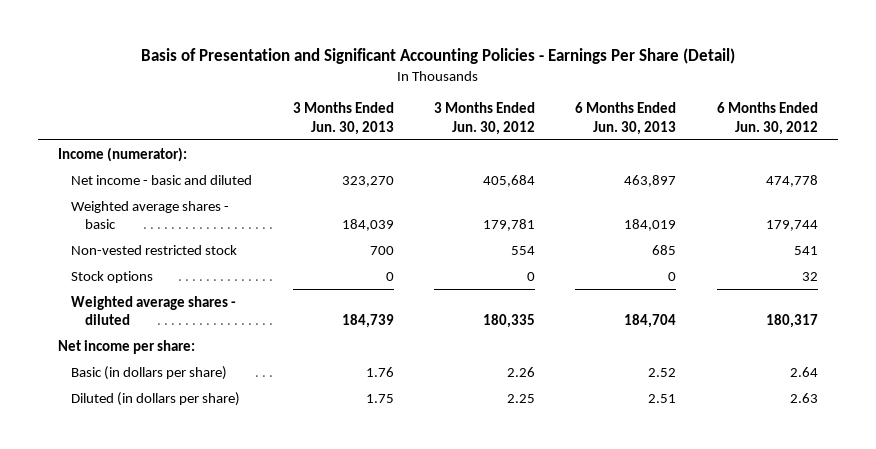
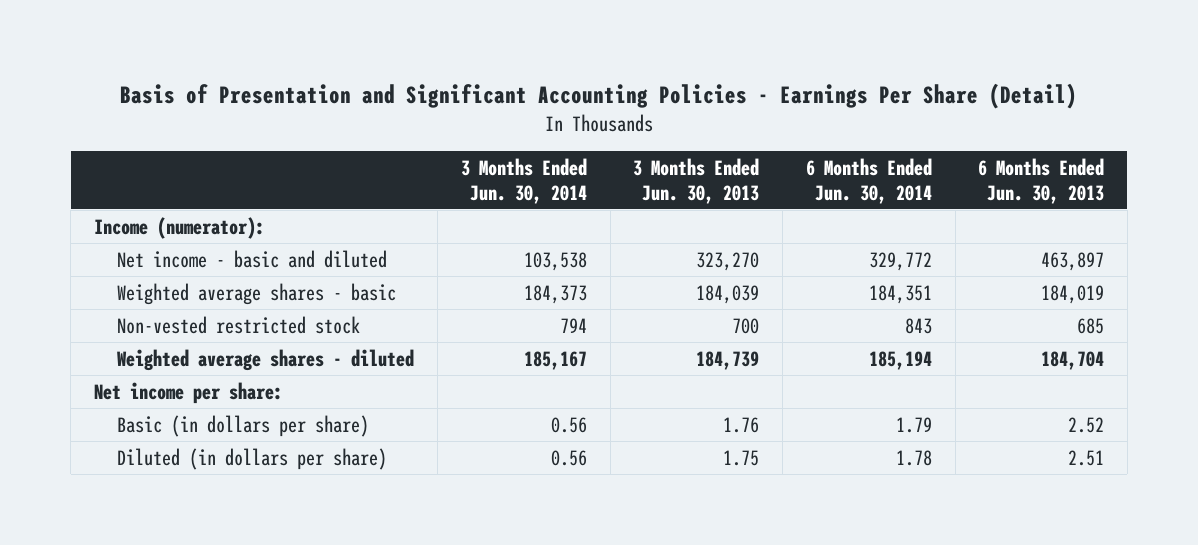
- | 3 Months Ended Jun. 30, 2013 | 3 Months Ended Jun. 30, 2012 | 6 Months Ended Jun. 30, 2013 | 6 Months Ended Jun. 30, 2012
+ | 3 Months Ended Jun. 30, 2014 | 3 Months Ended Jun. 30, 2013 | 6 Months Ended Jun. 30, 2014 | 6 Months Ended Jun. 30, 2013
- Stock options | 0 | 0 | 0 | 32

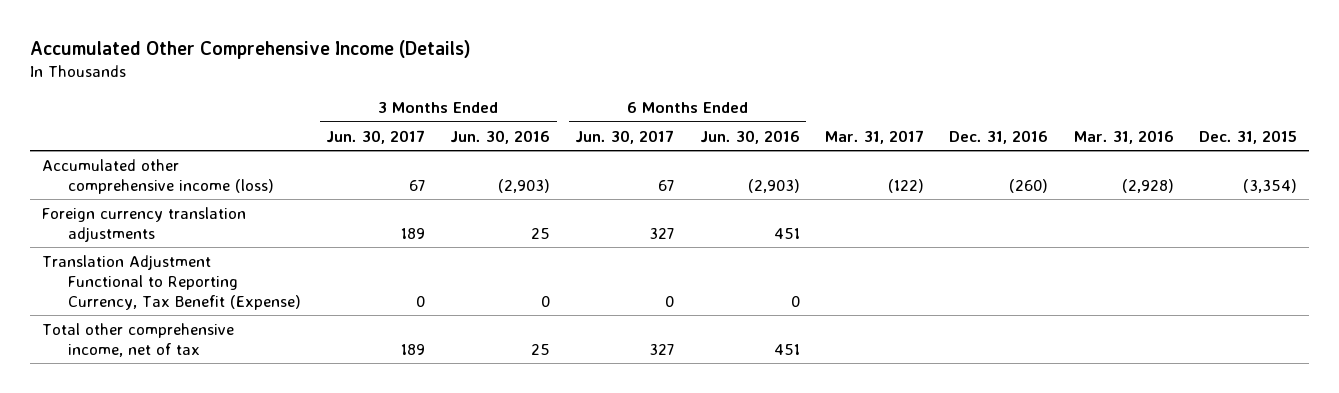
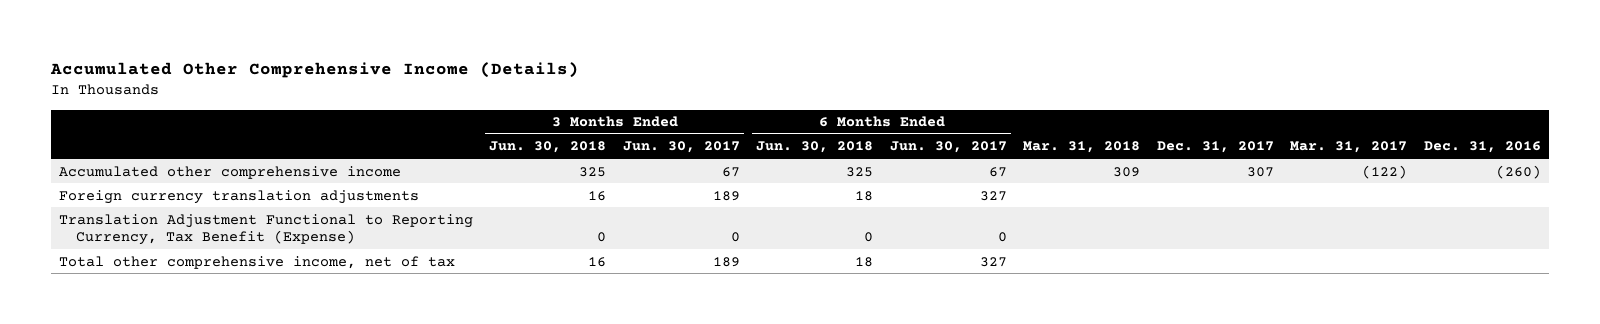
- | 3 Months Ended Jun. 30, 2017 | 3 Months Ended Jun. 30, 2016 | 6 Months Ended Jun. 30, 2017 | 6 Months Ended Jun. 30, 2016 | Mar. 31, 2017 | Dec. 31, 2016 | Mar. 31, 2016 | Dec. 31, 2015
+ | 3 Months Ended Jun. 30, 2018 | 3 Months Ended Jun. 30, 2017 | 6 Months Ended Jun. 30, 2018 | 6 Months Ended Jun. 30, 2017 | Mar. 31, 2018 | Dec. 31, 2017 | Mar. 31, 2017 | Dec. 31, 2016
- Accumulated other comprehensive income (loss) | 67 | (2,903) | 67 | (2,903) | (122) | (260) | (2,928) | (3,354)
+ Accumulated other comprehensive income | 325 | 67 | 325 | 67 | 309 | 307 | (122) | (260)

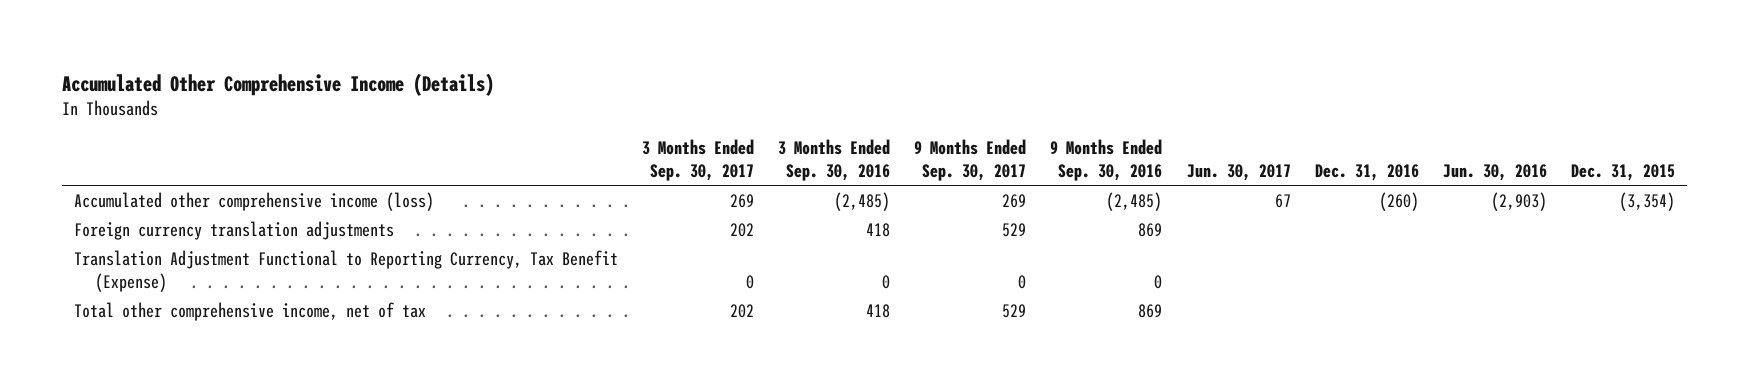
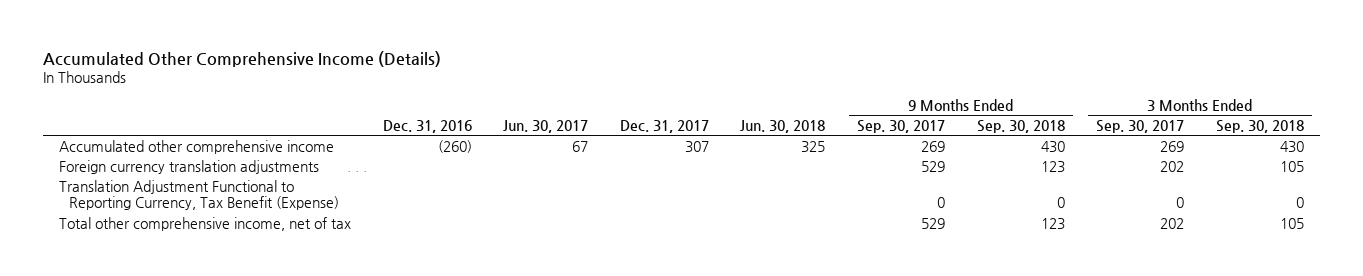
- | 3 Months Ended Sep. 30, 2017 | 3 Months Ended Sep. 30, 2016 | 9 Months Ended Sep. 30, 2017 | 9 Months Ended Sep. 30, 2016 | Jun. 30, 2017 | Dec. 31, 2016 | Jun. 30, 2016 | Dec. 31, 2015
+ | Dec. 31, 2016 | Jun. 30, 2017 | Dec. 31, 2017 | Jun. 30, 2018 | 9 Months Ended Sep. 30, 2017 | 9 Months Ended Sep. 30, 2018 | 3 Months Ended Sep. 30, 2017 | 3 Months Ended Sep. 30, 2018
- Accumulated other comprehensive income (loss) | 269 | (2,485) | 269 | (2,485) | 67 | (260) | (2,903) | (3,354)
+ Accumulated other comprehensive income | (260) | 67 | 307 | 325 | 269 | 430 | 269 | 430

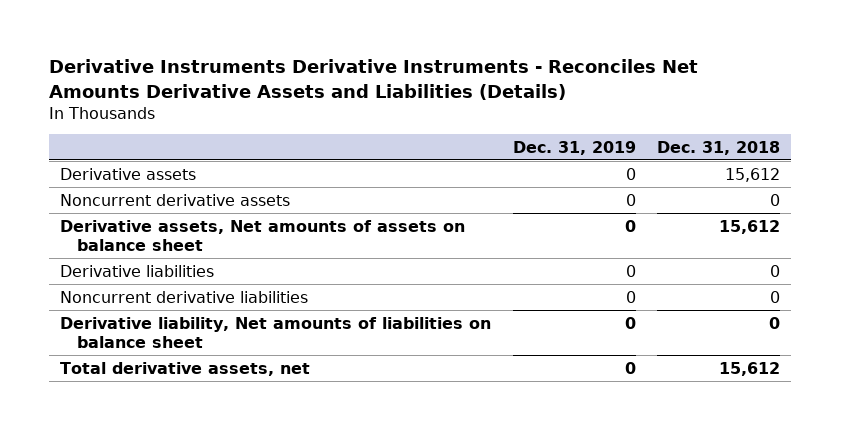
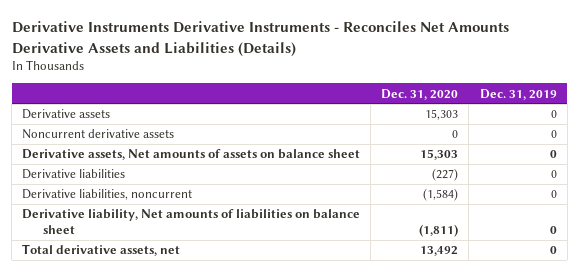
- | Dec. 31, 2019 | Dec. 31, 2018
+ | Dec. 31, 2020 | Dec. 31, 2019
- Noncurrent derivative liabilities | 0 | 0
+ Derivative liabilities, noncurrent | (1,584) | 0

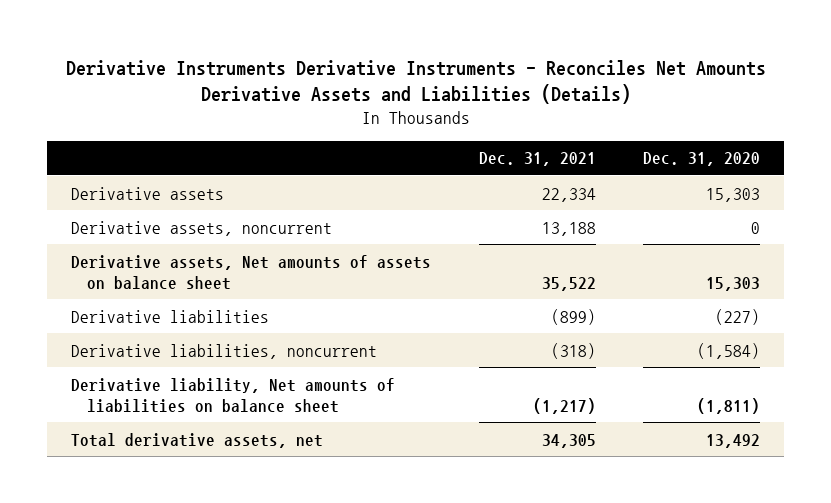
- | Dec. 31, 2020 | Dec. 31, 2019
+ | Dec. 31, 2021 | Dec. 31, 2020
- Noncurrent derivative assets | 0 | 0
+ Derivative assets, noncurrent | 13,188 | 0

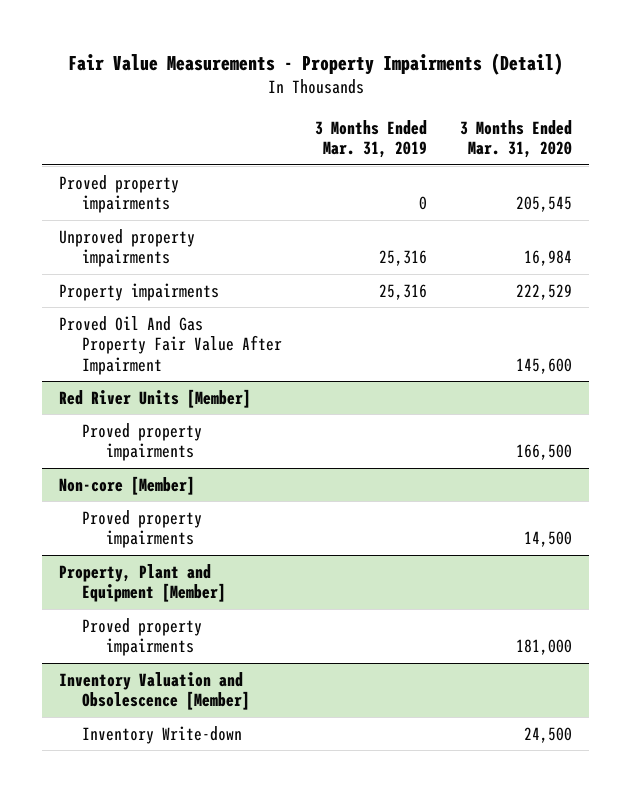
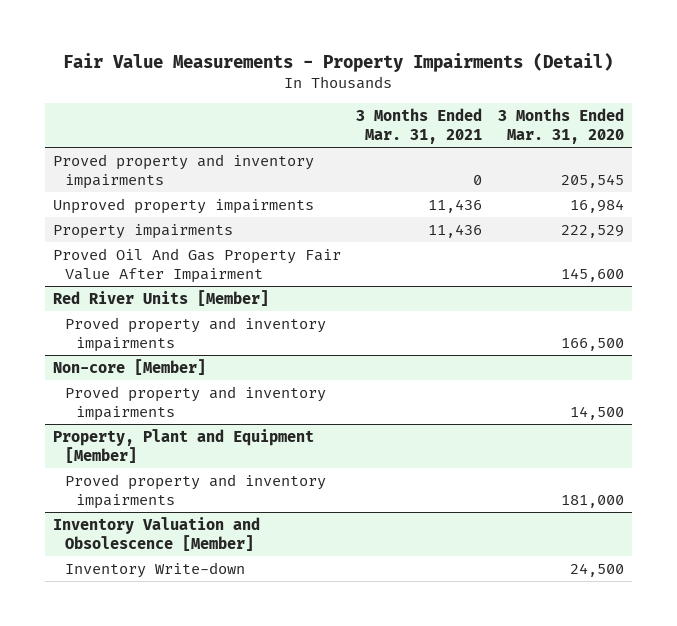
- | 3 Months Ended Mar. 31, 2019 | 3 Months Ended Mar. 31, 2020
+ | 3 Months Ended Mar. 31, 2021 | 3 Months Ended Mar. 31, 2020
- Proved property impairments | 0 | 205,545
+ Proved property and inventory impairments | 0 | 205,545
@ Red River Units [Member]
- Proved property impairments | | 166,500
+ Proved property and inventory impairments | | 166,500
@ Non-core [Member]
- Proved property impairments | | 14,500
+ Proved property and inventory impairments | | 14,500
@ Property, Plant and Equipment [Member]
- Proved property impairments | | 181,000
+ Proved property and inventory impairments | | 181,000

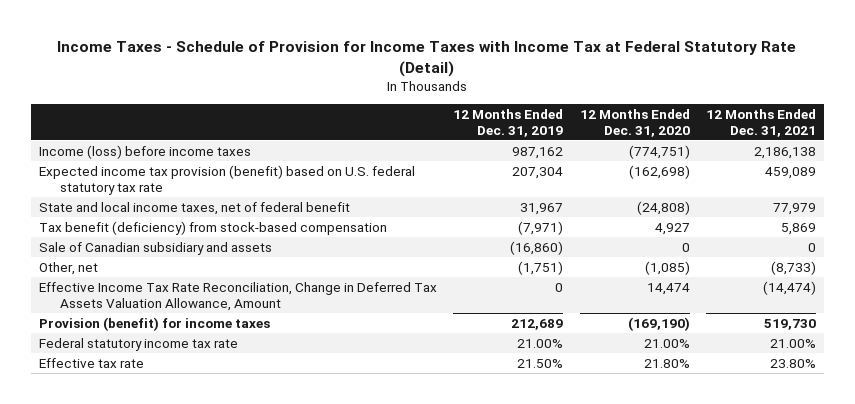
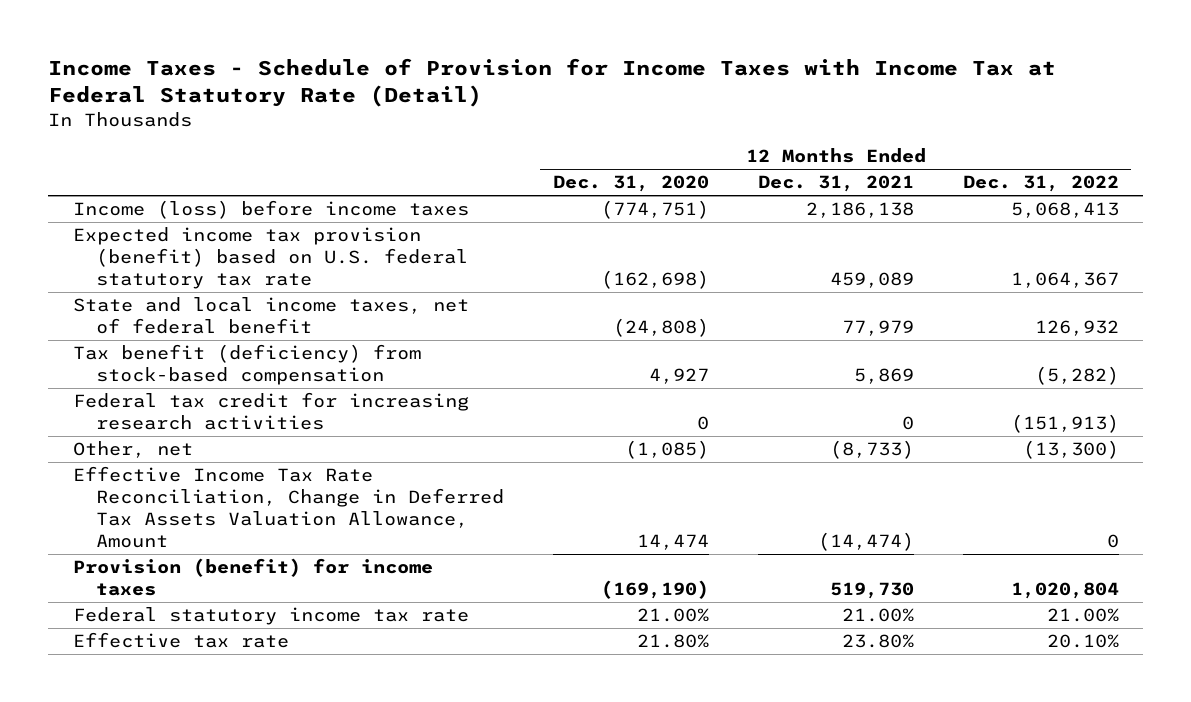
- | 12 Months Ended Dec. 31, 2019 | 12 Months Ended Dec. 31, 2020 | 12 Months Ended Dec. 31, 2021
+ | 12 Months Ended Dec. 31, 2020 | 12 Months Ended Dec. 31, 2021 | 12 Months Ended Dec. 31, 2022
- Sale of Canadian subsidiary and assets | (16,860) | 0 | 0
+ Federal tax credit for increasing research activities | 0 | 0 | (151,913)

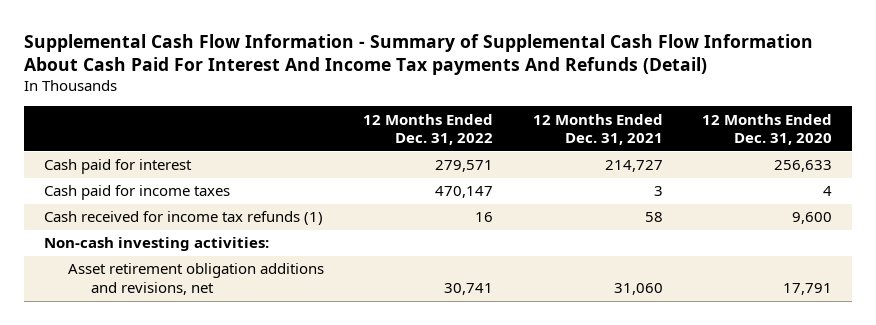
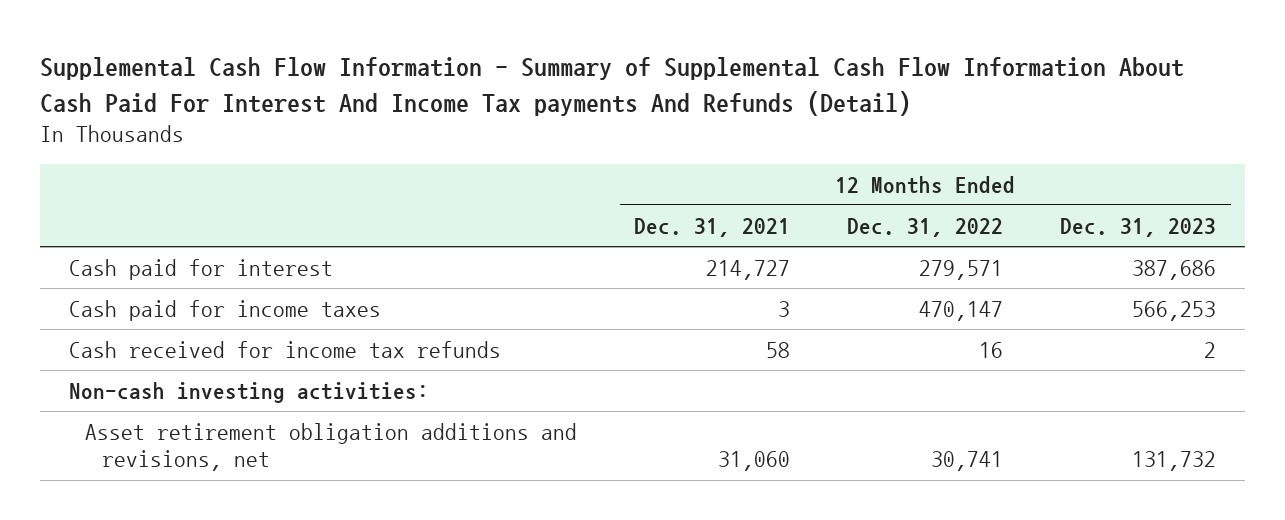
- | 12 Months Ended Dec. 31, 2022 | 12 Months Ended Dec. 31, 2021 | 12 Months Ended Dec. 31, 2020
+ | 12 Months Ended Dec. 31, 2021 | 12 Months Ended Dec. 31, 2022 | 12 Months Ended Dec. 31, 2023
- Cash received for income tax refunds (1) | 16 | 58 | 9,600
+ Cash received for income tax refunds | 58 | 16 | 2

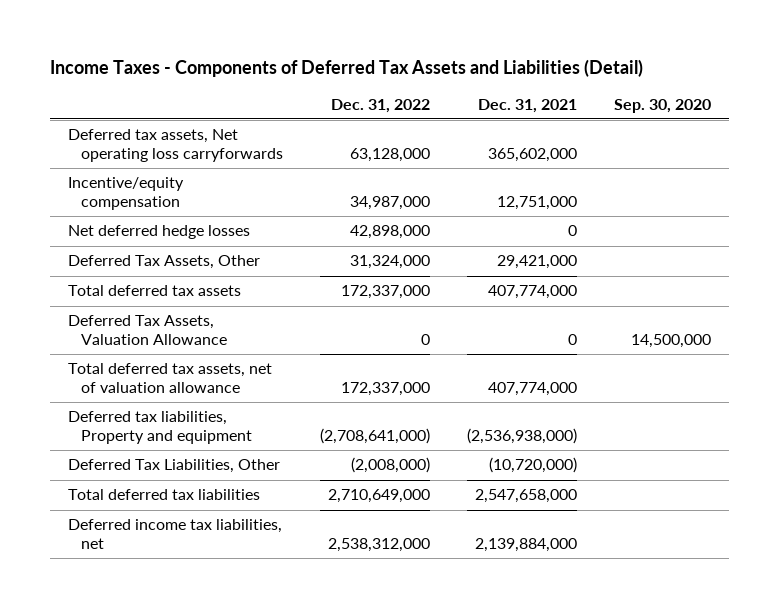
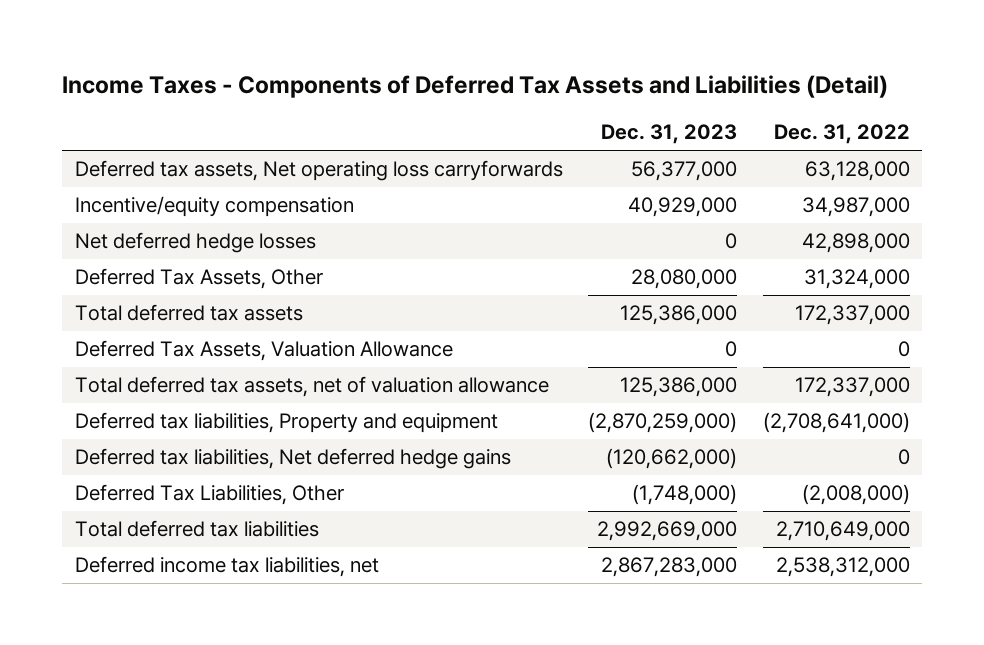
- | Dec. 31, 2022 | Dec. 31, 2021 | Sep. 30, 2020
+ | Dec. 31, 2023 | Dec. 31, 2022
+ Deferred tax liabilities, Net deferred hedge gains | (120,662,000) | 0

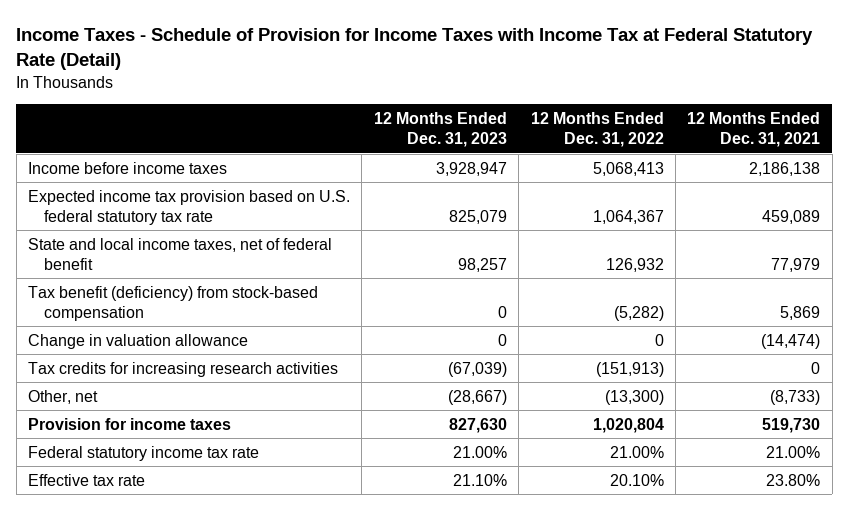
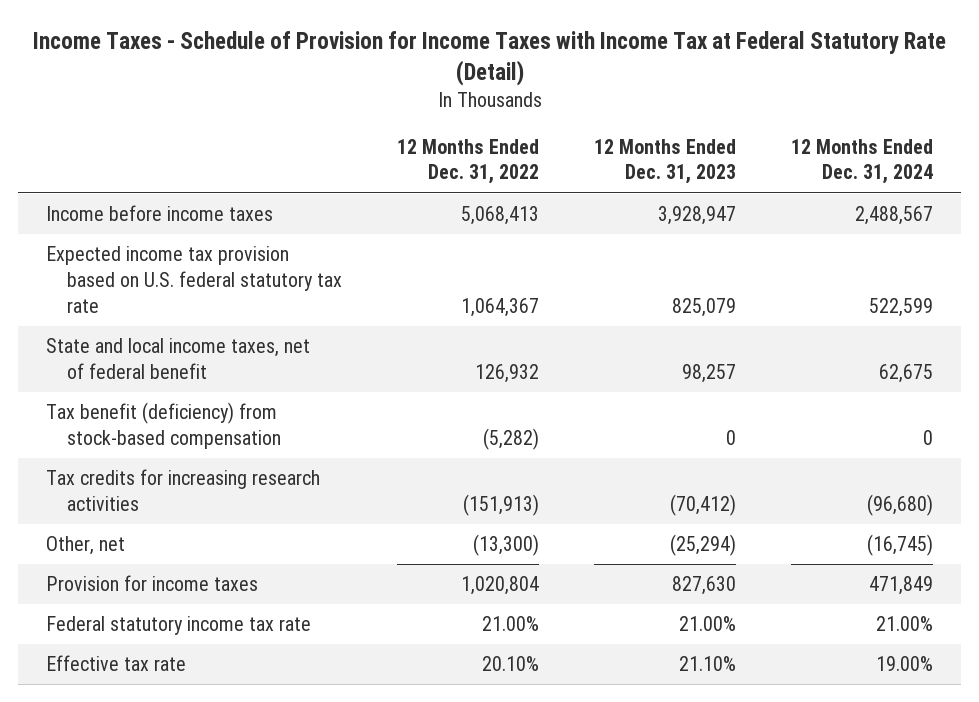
- | 12 Months Ended Dec. 31, 2023 | 12 Months Ended Dec. 31, 2022 | 12 Months Ended Dec. 31, 2021
+ | 12 Months Ended Dec. 31, 2022 | 12 Months Ended Dec. 31, 2023 | 12 Months Ended Dec. 31, 2024
- Change in valuation allowance | 0 | 0 | (14,474)
- Tax credits for increasing research activities | (67,039) | (151,913) | 0
- Other, net | (28,667) | (13,300) | (8,733)
+ Tax credits for increasing research activities | (151,913) | (70,412) | (96,680)
+ Other, net | (13,300) | (25,294) | (16,745)

